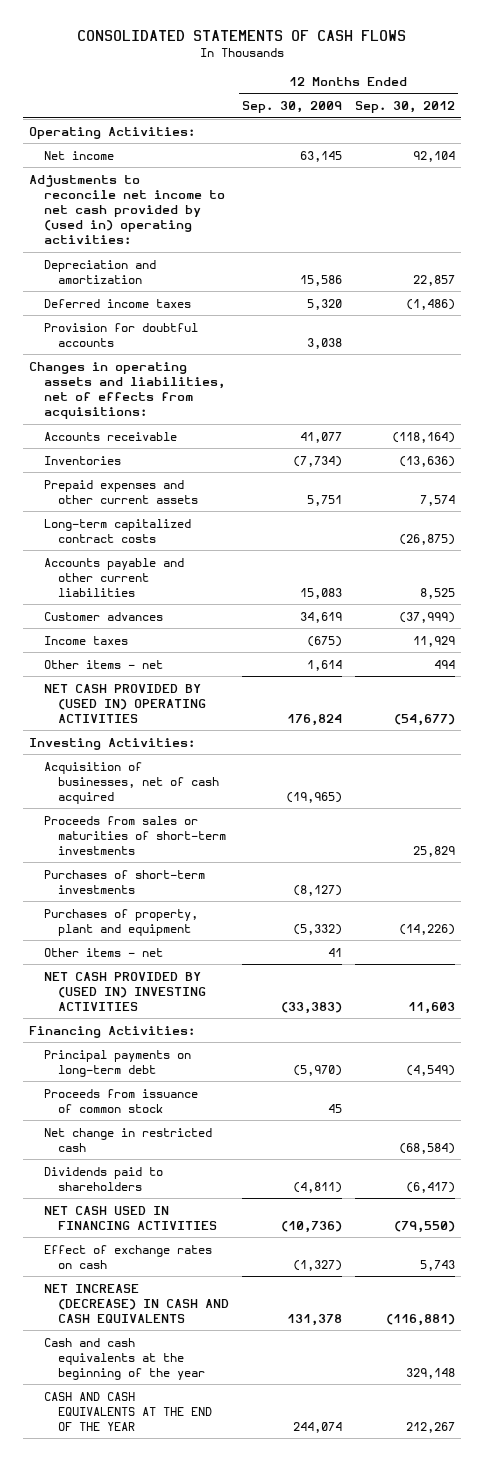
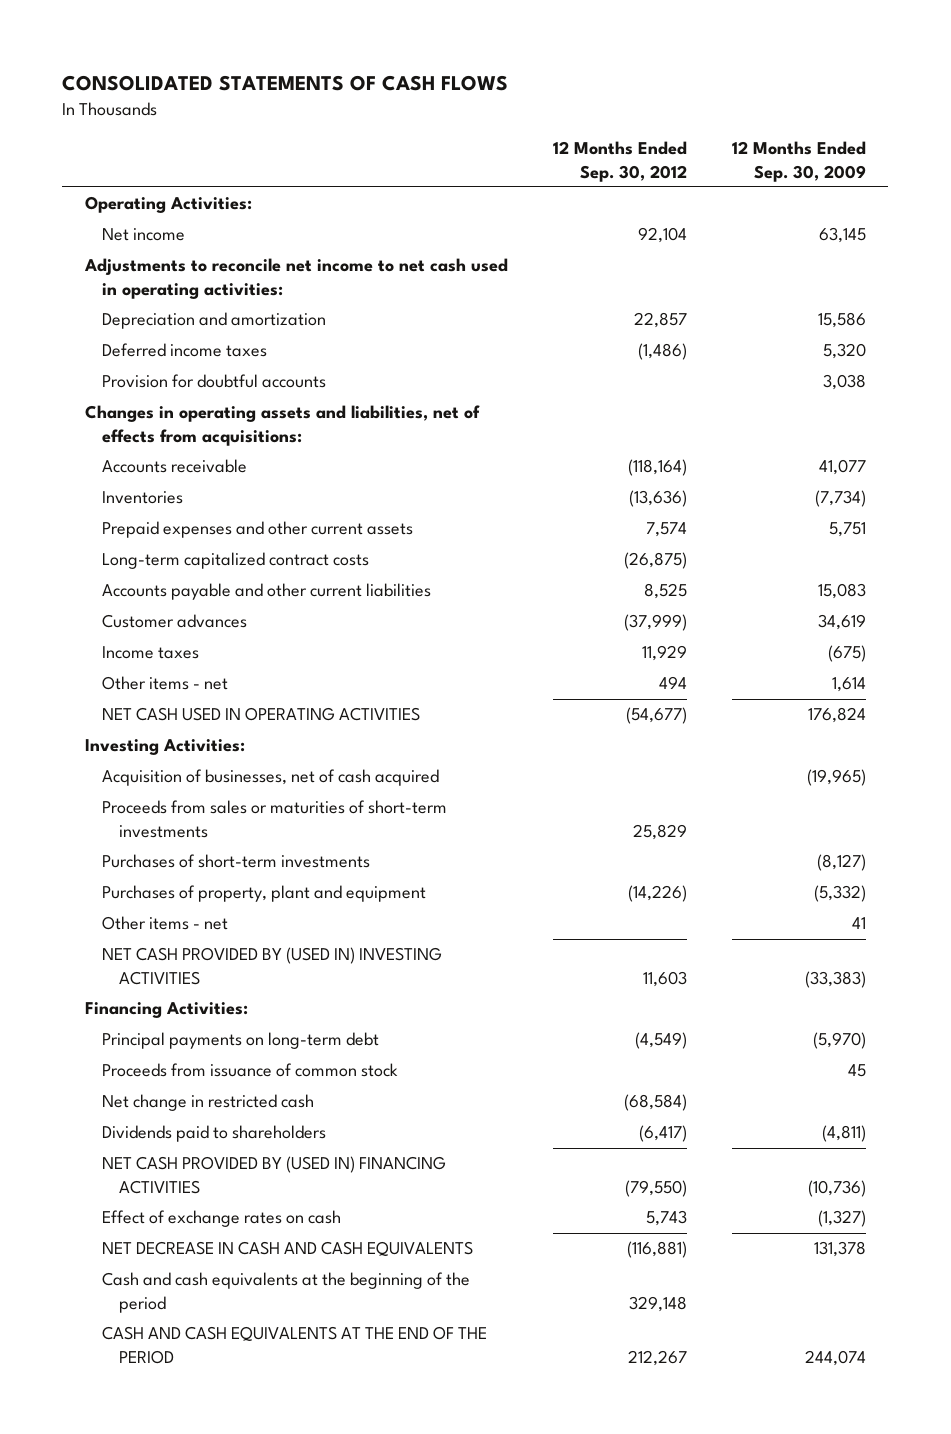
- | 12 Months Ended Sep. 30, 2009 | 12 Months Ended Sep. 30, 2012
+ | 12 Months Ended Sep. 30, 2012 | 12 Months Ended Sep. 30, 2009
- Adjustments to reconcile net income to net cash provided by (used in) operating activities:
+ Adjustments to reconcile net income to net cash used in operating activities:
- NET CASH PROVIDED BY (USED IN) OPERATING ACTIVITIES | 176,824 | (54,677)
+ NET CASH USED IN OPERATING ACTIVITIES | (54,677) | 176,824
- NET CASH USED IN FINANCING ACTIVITIES | (10,736) | (79,550)
+ NET CASH PROVIDED BY (USED IN) FINANCING ACTIVITIES | (79,550) | (10,736)
- NET INCREASE (DECREASE) IN CASH AND CASH EQUIVALENTS | 131,378 | (116,881)
- Cash and cash equivalents at the beginning of the year | | 329,148
- CASH AND CASH EQUIVALENTS AT THE END OF THE YEAR | 244,074 | 212,267
+ NET DECREASE IN CASH AND CASH EQUIVALENTS | (116,881) | 131,378
+ Cash and cash equivalents at the beginning of the period | 329,148 |
+ CASH AND CASH EQUIVALENTS AT THE END OF THE PERIOD | 212,267 | 244,074

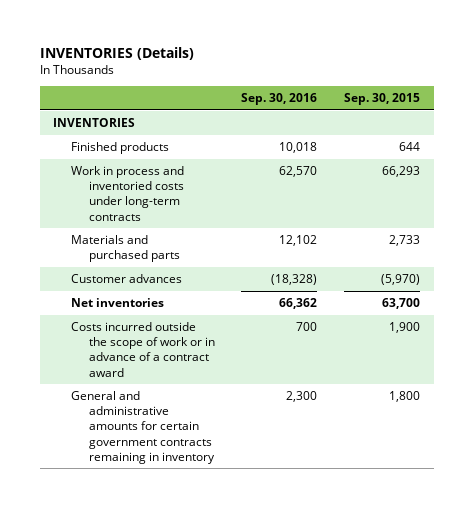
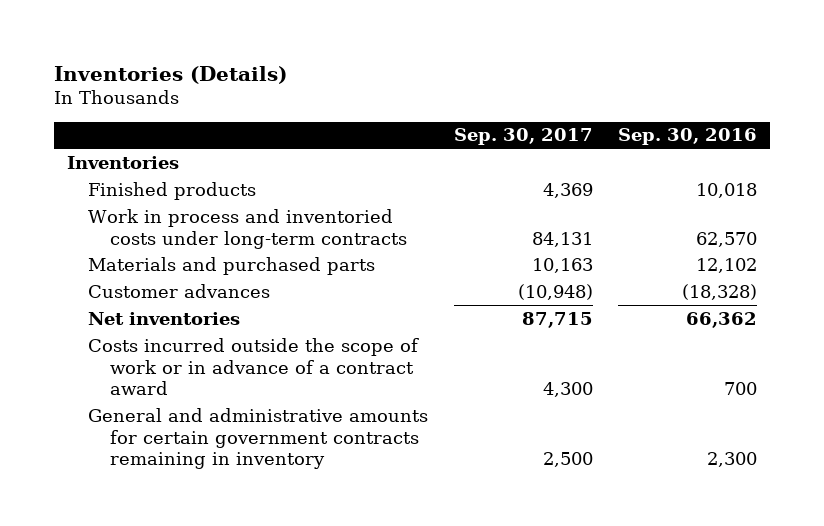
- INVENTORIES (Details)
+ Inventories (Details)
- | Sep. 30, 2016 | Sep. 30, 2015
+ | Sep. 30, 2017 | Sep. 30, 2016
- INVENTORIES
+ Inventories

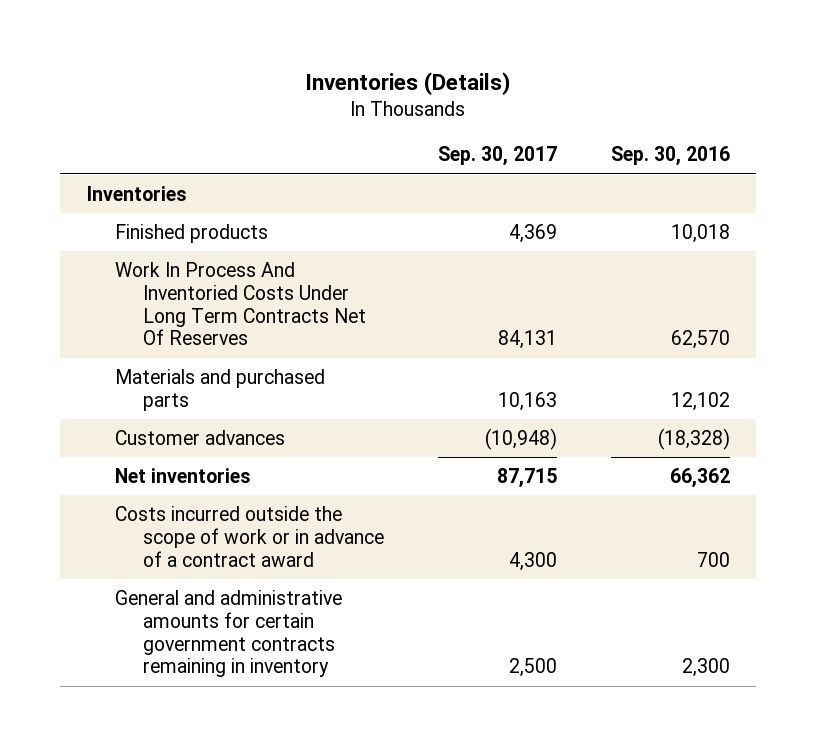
- Work in process and inventoried costs under long-term contracts | 84,131 | 62,570
+ Work In Process And Inventoried Costs Under Long Term Contracts Net Of Reserves | 84,131 | 62,570

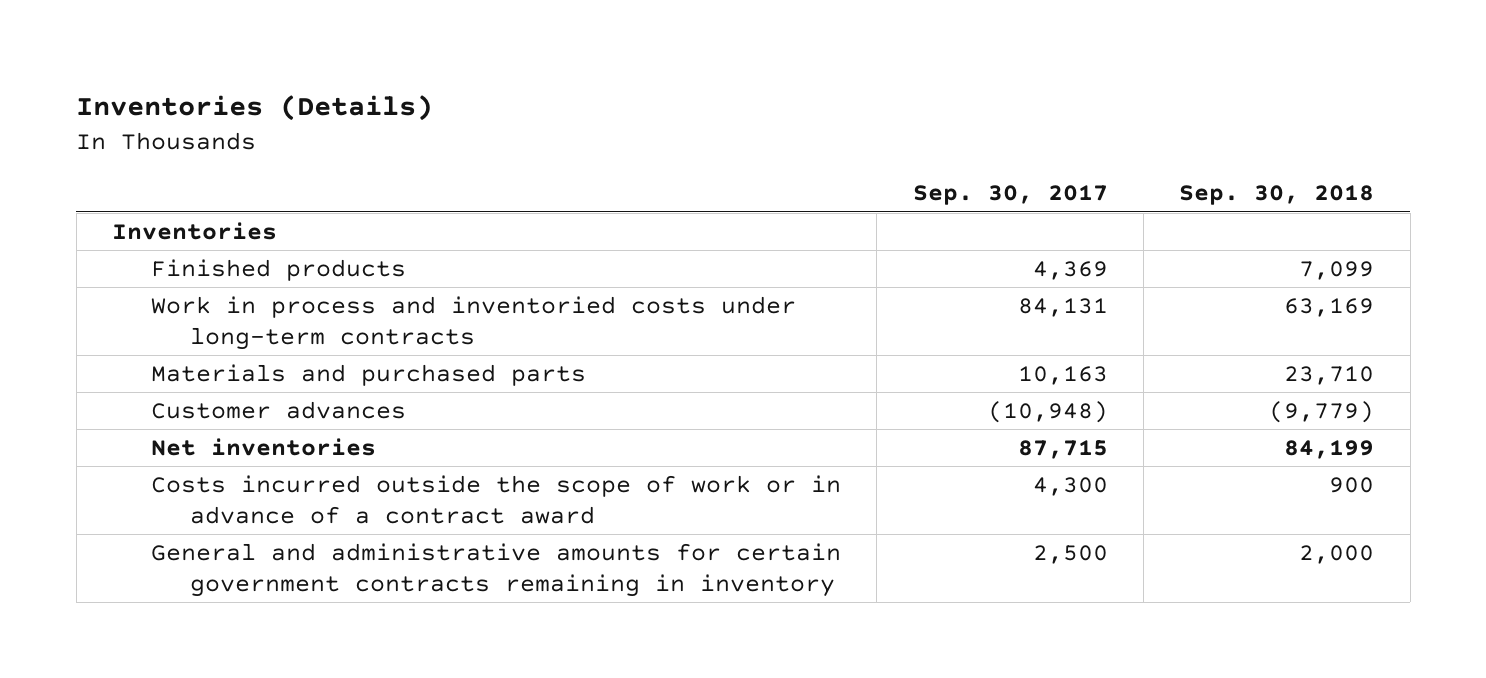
- | Sep. 30, 2017 | Sep. 30, 2016
+ | Sep. 30, 2017 | Sep. 30, 2018
- Work In Process And Inventoried Costs Under Long Term Contracts Net Of Reserves | 84,131 | 62,570
+ Work in process and inventoried costs under long-term contracts | 84,131 | 63,169

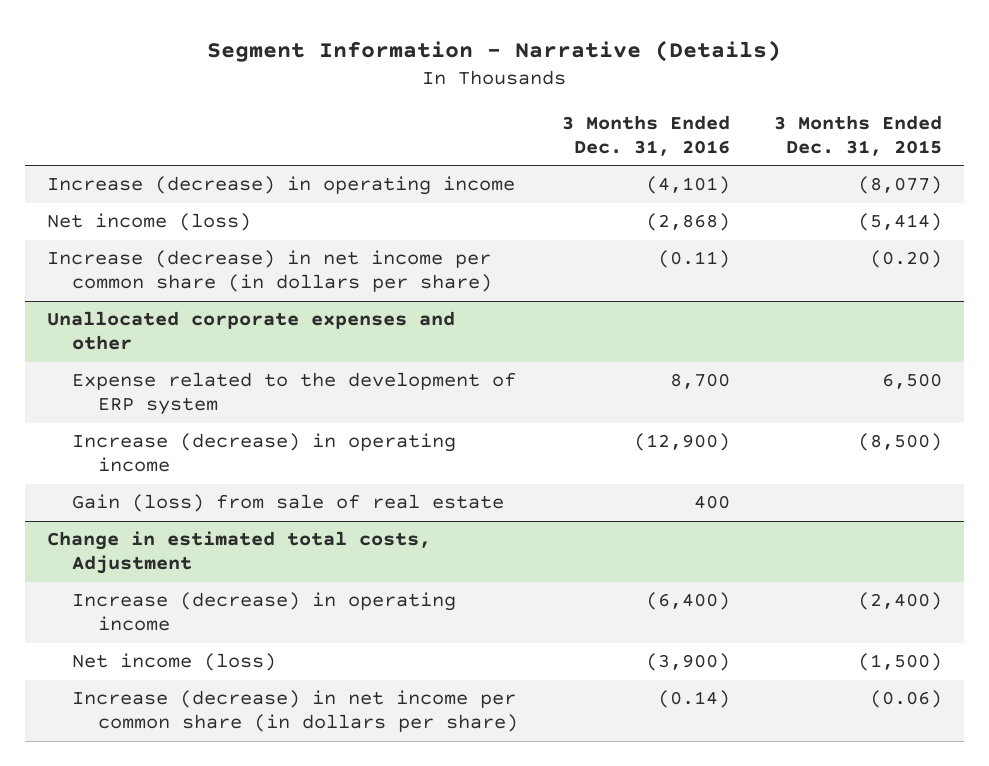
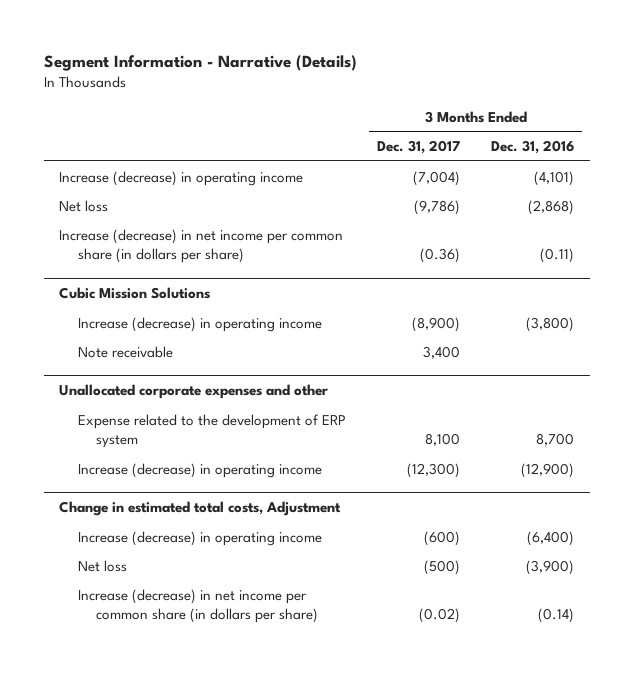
- | 3 Months Ended Dec. 31, 2016 | 3 Months Ended Dec. 31, 2015
+ | 3 Months Ended Dec. 31, 2017 | 3 Months Ended Dec. 31, 2016
- Net income (loss) | (2,868) | (5,414)
+ Net loss | (9,786) | (2,868)
+ Cubic Mission Solutions
+ Increase (decrease) in operating income | (8,900) | (3,800)
+ Note receivable | 3,400 |
@ Unallocated corporate expenses and other
- Gain (loss) from sale of real estate | 400 |
@ Change in estimated total costs, Adjustment
- Net income (loss) | (3,900) | (1,500)
+ Net loss | (500) | (3,900)

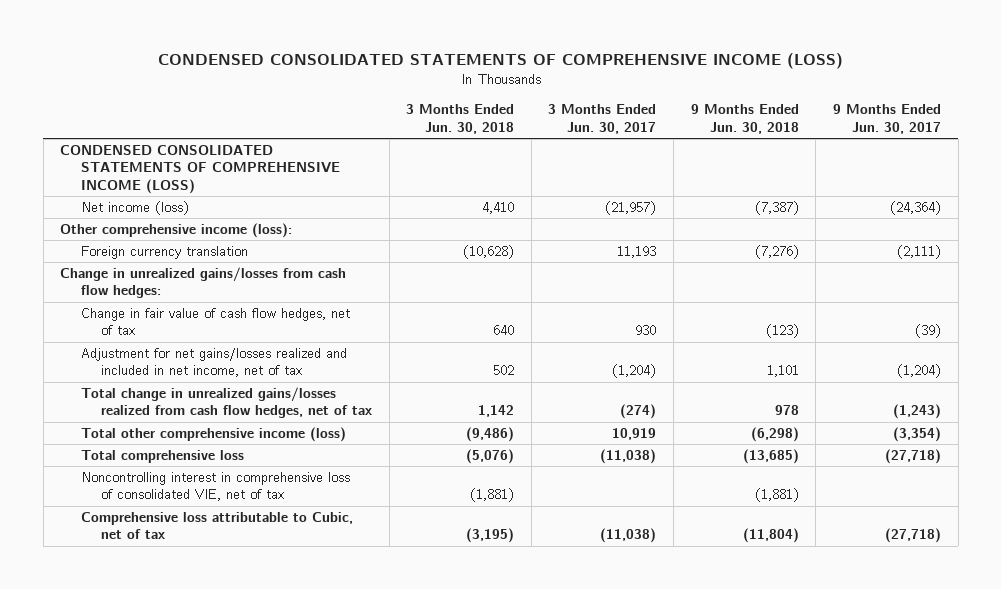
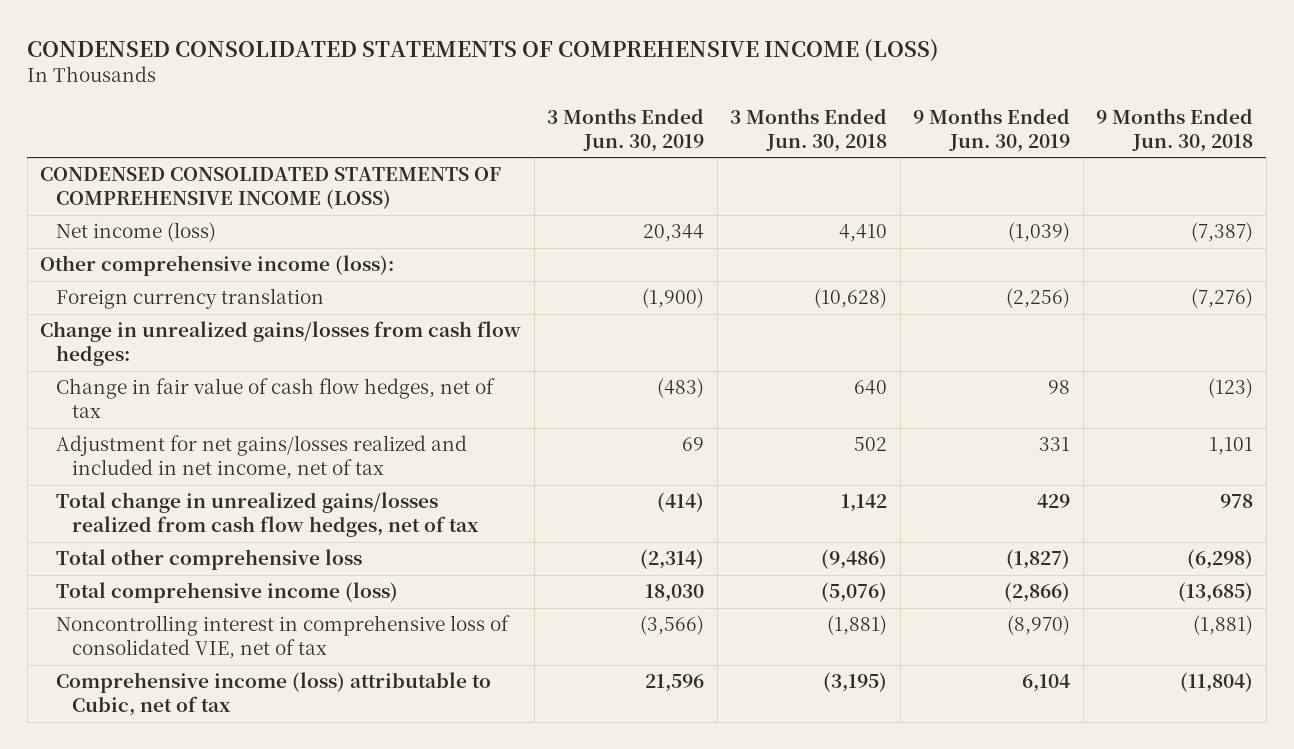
- | 3 Months Ended Jun. 30, 2018 | 3 Months Ended Jun. 30, 2017 | 9 Months Ended Jun. 30, 2018 | 9 Months Ended Jun. 30, 2017
+ | 3 Months Ended Jun. 30, 2019 | 3 Months Ended Jun. 30, 2018 | 9 Months Ended Jun. 30, 2019 | 9 Months Ended Jun. 30, 2018
- Total other comprehensive income (loss) | (9,486) | 10,919 | (6,298) | (3,354)
- Total comprehensive loss | (5,076) | (11,038) | (13,685) | (27,718)
+ Total other comprehensive loss | (2,314) | (9,486) | (1,827) | (6,298)
+ Total comprehensive income (loss) | 18,030 | (5,076) | (2,866) | (13,685)
- Comprehensive loss attributable to Cubic, net of tax | (3,195) | (11,038) | (11,804) | (27,718)
+ Comprehensive income (loss) attributable to Cubic, net of tax | 21,596 | (3,195) | 6,104 | (11,804)

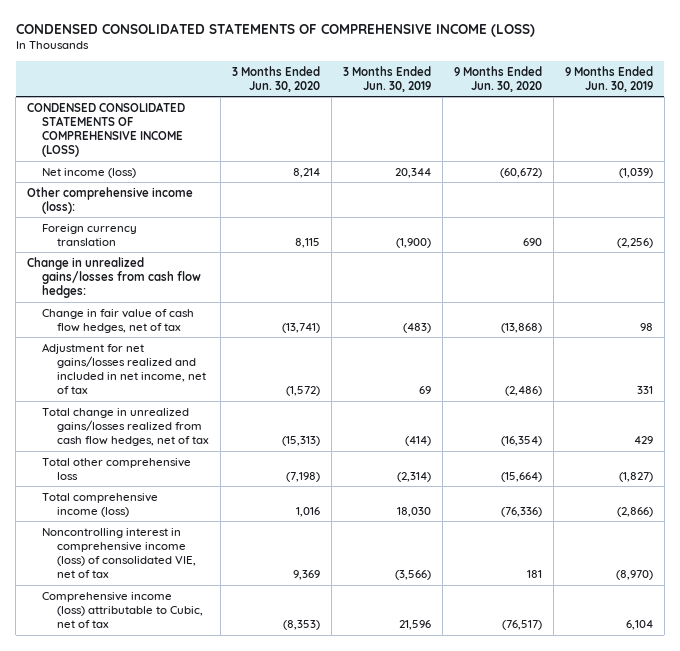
- | 3 Months Ended Jun. 30, 2019 | 3 Months Ended Jun. 30, 2018 | 9 Months Ended Jun. 30, 2019 | 9 Months Ended Jun. 30, 2018
+ | 3 Months Ended Jun. 30, 2020 | 3 Months Ended Jun. 30, 2019 | 9 Months Ended Jun. 30, 2020 | 9 Months Ended Jun. 30, 2019
- Noncontrolling interest in comprehensive loss of consolidated VIE, net of tax | (3,566) | (1,881) | (8,970) | (1,881)
+ Noncontrolling interest in comprehensive income (loss) of consolidated VIE, net of tax | 9,369 | (3,566) | 181 | (8,970)

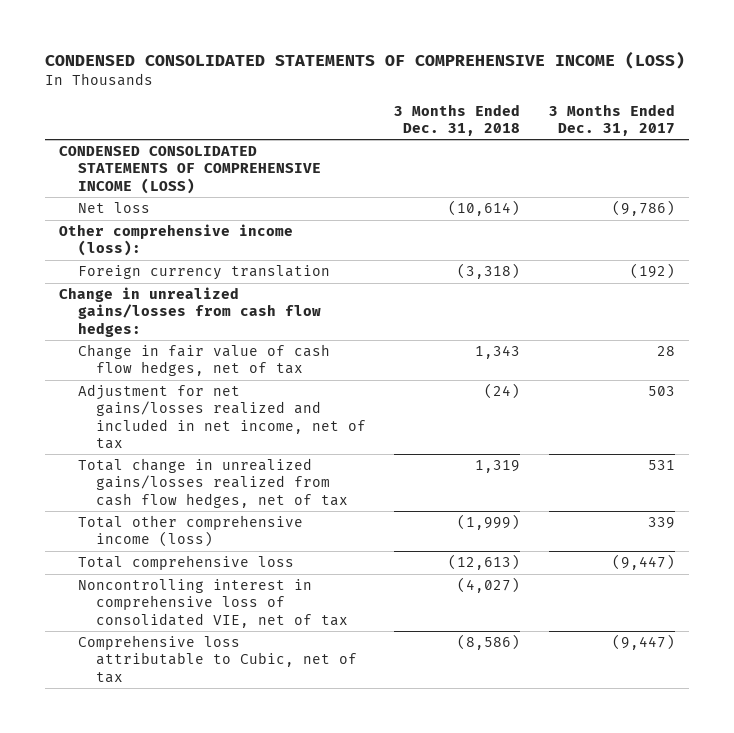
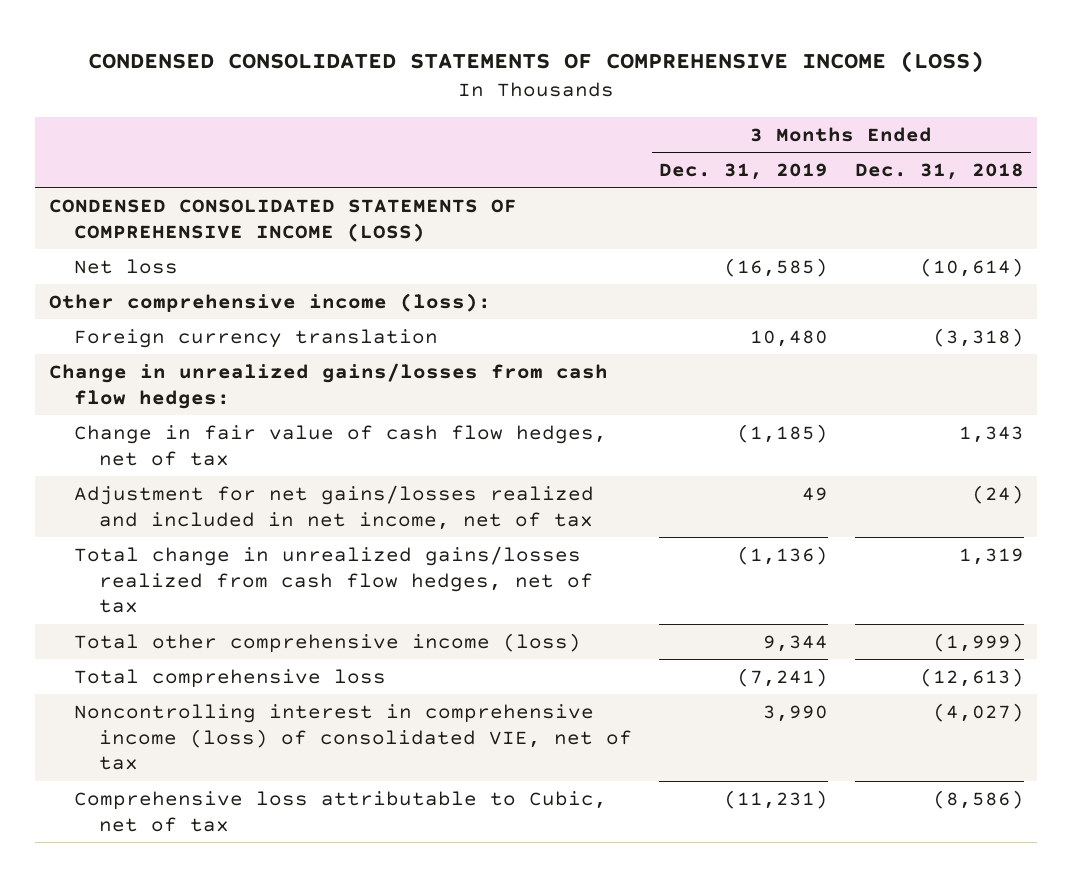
- | 3 Months Ended Dec. 31, 2018 | 3 Months Ended Dec. 31, 2017
+ | 3 Months Ended Dec. 31, 2019 | 3 Months Ended Dec. 31, 2018
- Noncontrolling interest in comprehensive loss of consolidated VIE, net of tax | (4,027) |
+ Noncontrolling interest in comprehensive income (loss) of consolidated VIE, net of tax | 3,990 | (4,027)

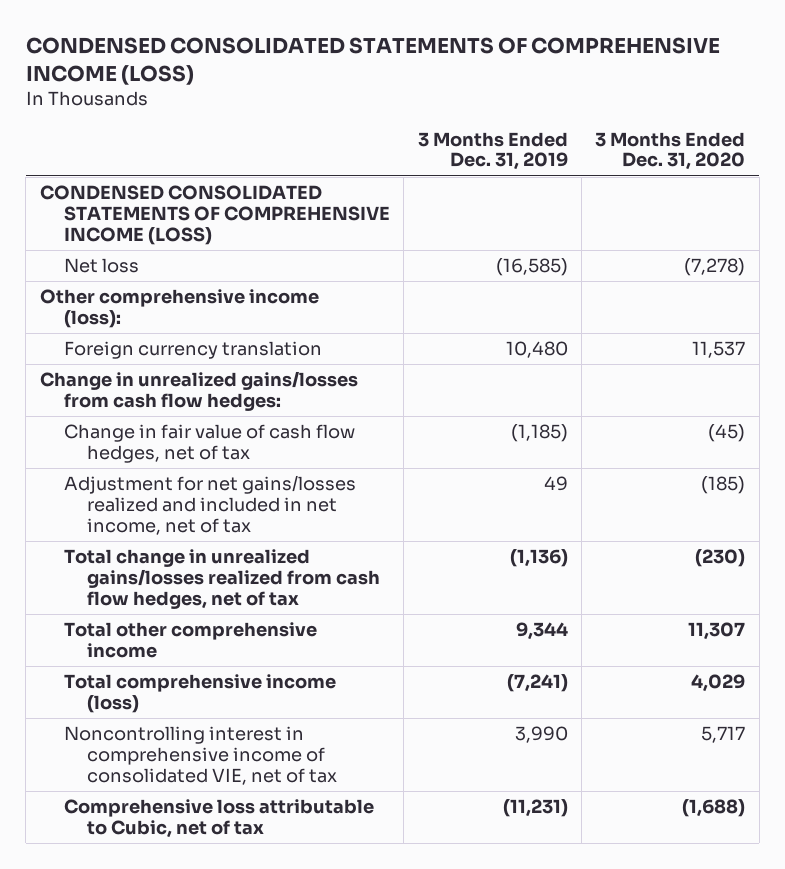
- | 3 Months Ended Dec. 31, 2019 | 3 Months Ended Dec. 31, 2018
+ | 3 Months Ended Dec. 31, 2019 | 3 Months Ended Dec. 31, 2020
- Total other comprehensive income (loss) | 9,344 | (1,999)
- Total comprehensive loss | (7,241) | (12,613)
- Noncontrolling interest in comprehensive income (loss) of consolidated VIE, net of tax | 3,990 | (4,027)
+ Total other comprehensive income | 9,344 | 11,307
+ Total comprehensive income (loss) | (7,241) | 4,029
+ Noncontrolling interest in comprehensive income of consolidated VIE, net of tax | 3,990 | 5,717

